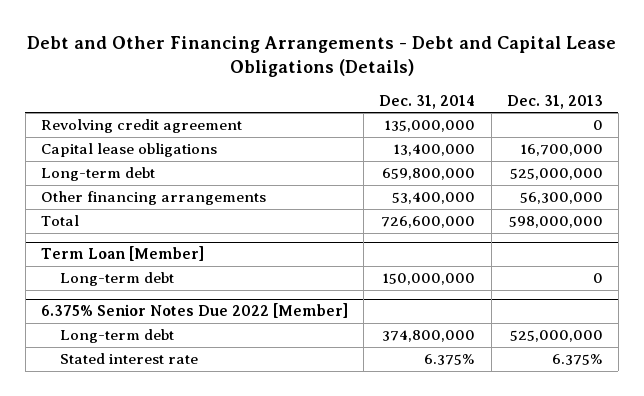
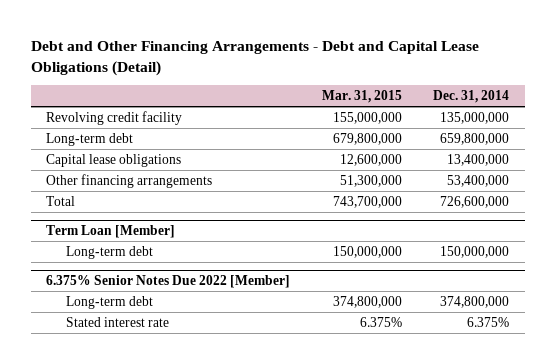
- Debt and Other Financing Arrangements - Debt and Capital Lease Obligations (Details)
+ Debt and Other Financing Arrangements - Debt and Capital Lease Obligations (Detail)
- | Dec. 31, 2014 | Dec. 31, 2013
+ | Mar. 31, 2015 | Dec. 31, 2014
- Revolving credit agreement | 135,000,000 | 0
+ Revolving credit facility | 155,000,000 | 135,000,000
moved down: Capital lease obligations | 12,600,000 | 13,400,000

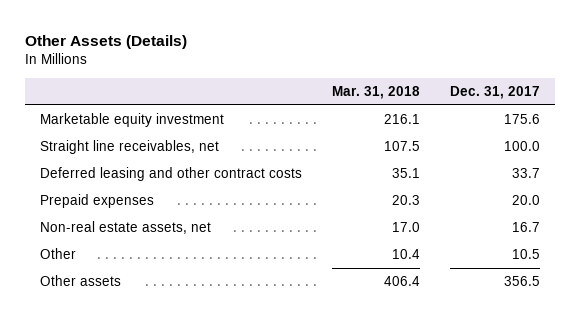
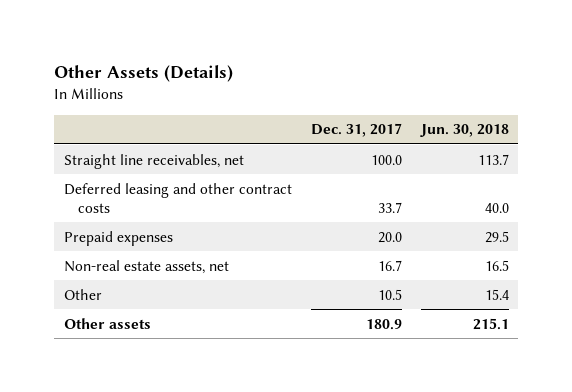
- | Mar. 31, 2018 | Dec. 31, 2017
+ | Dec. 31, 2017 | Jun. 30, 2018
- Marketable equity investment | 216.1 | 175.6
- Other assets | 406.4 | 356.5
+ Other assets | 180.9 | 215.1

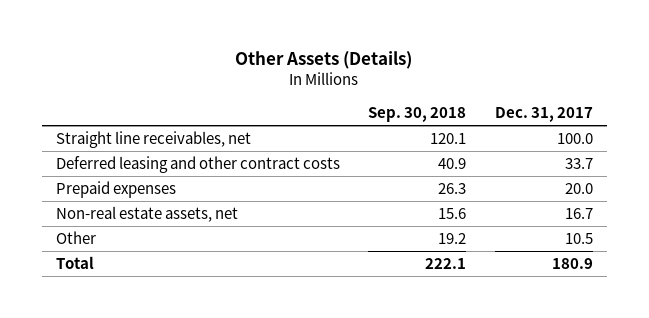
- | Dec. 31, 2017 | Jun. 30, 2018
+ | Sep. 30, 2018 | Dec. 31, 2017
- Other assets | 180.9 | 215.1
+ Total | 222.1 | 180.9

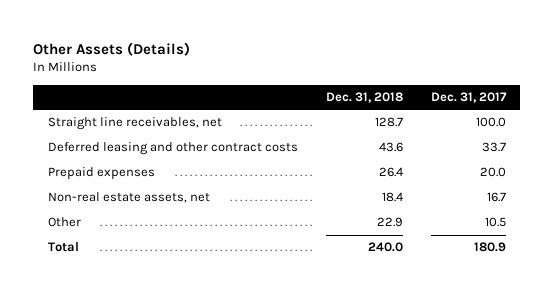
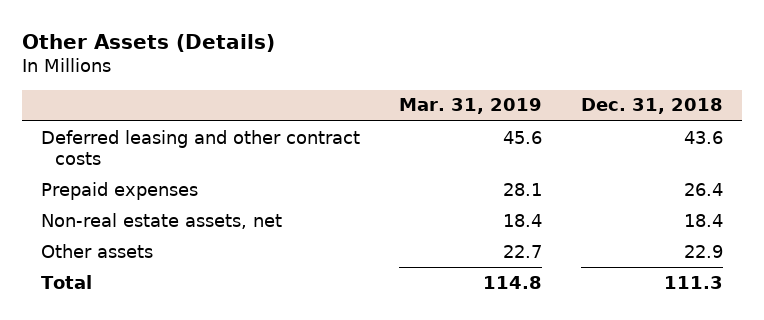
- | Dec. 31, 2018 | Dec. 31, 2017
+ | Mar. 31, 2019 | Dec. 31, 2018
- Straight line receivables, net | 128.7 | 100.0
- Other | 22.9 | 10.5
- Total | 240.0 | 180.9
+ Other assets | 22.7 | 22.9
+ Total | 114.8 | 111.3

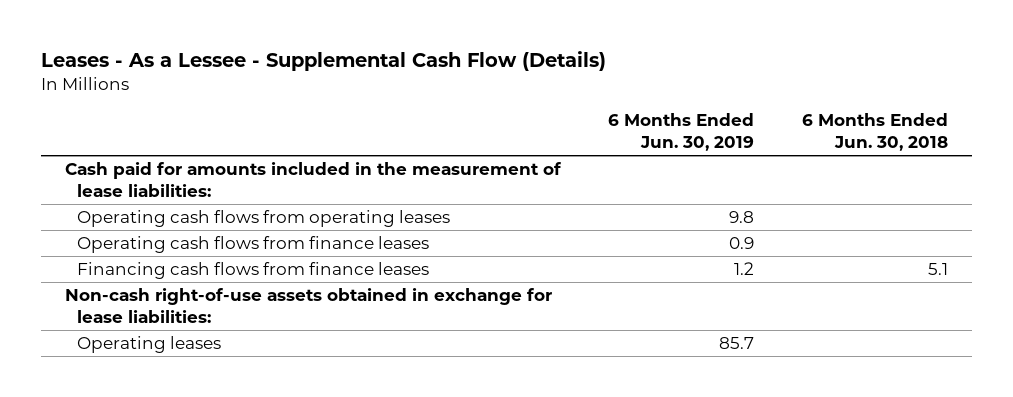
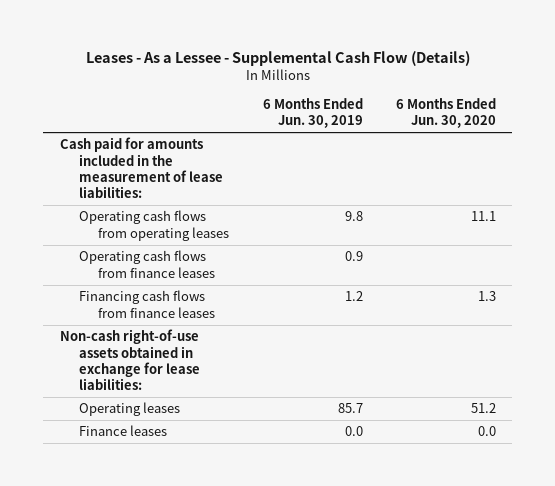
- | 6 Months Ended Jun. 30, 2019 | 6 Months Ended Jun. 30, 2018
+ | 6 Months Ended Jun. 30, 2019 | 6 Months Ended Jun. 30, 2020
+ Finance leases | 0.0 | 0.0

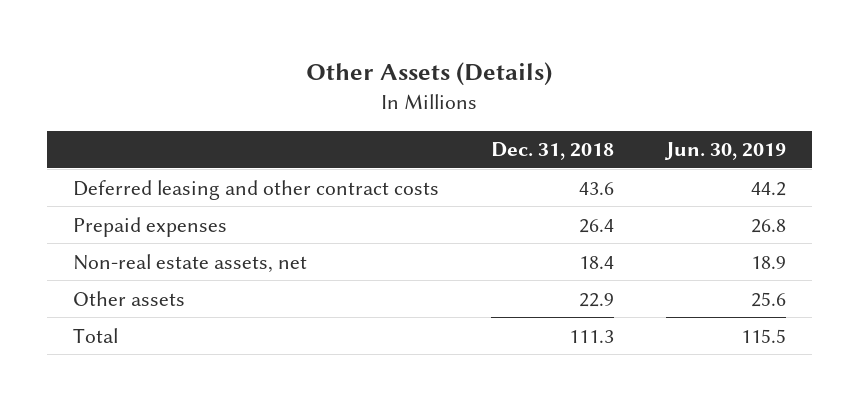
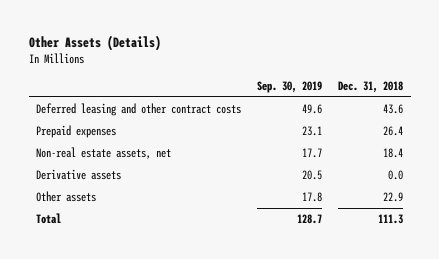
- | Dec. 31, 2018 | Jun. 30, 2019
+ | Sep. 30, 2019 | Dec. 31, 2018
+ Derivative assets | 20.5 | 0.0

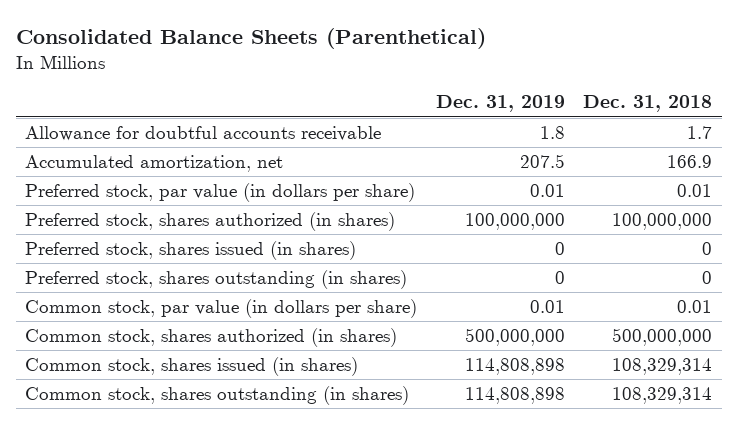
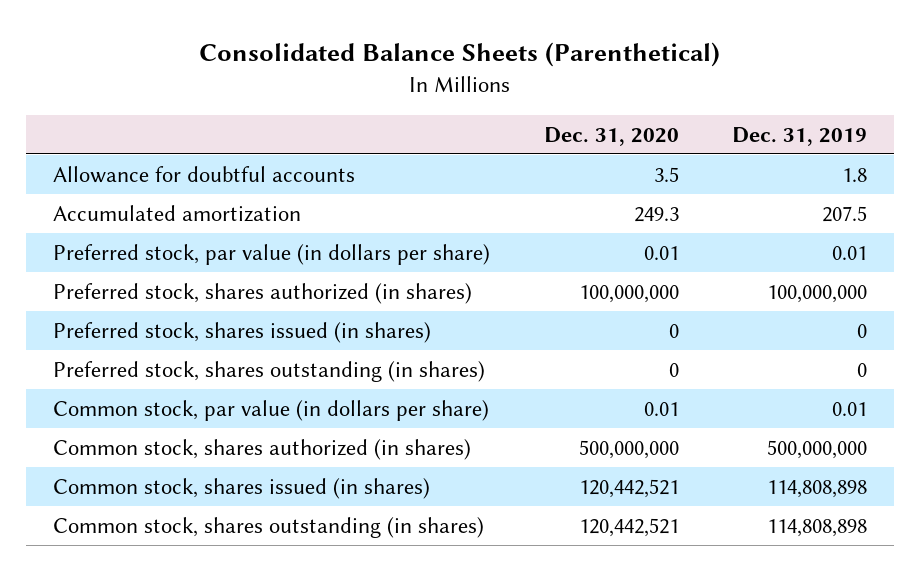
- | Dec. 31, 2019 | Dec. 31, 2018
+ | Dec. 31, 2020 | Dec. 31, 2019
- Allowance for doubtful accounts receivable | 1.8 | 1.7
- Accumulated amortization, net | 207.5 | 166.9
+ Allowance for doubtful accounts | 3.5 | 1.8
+ Accumulated amortization | 249.3 | 207.5

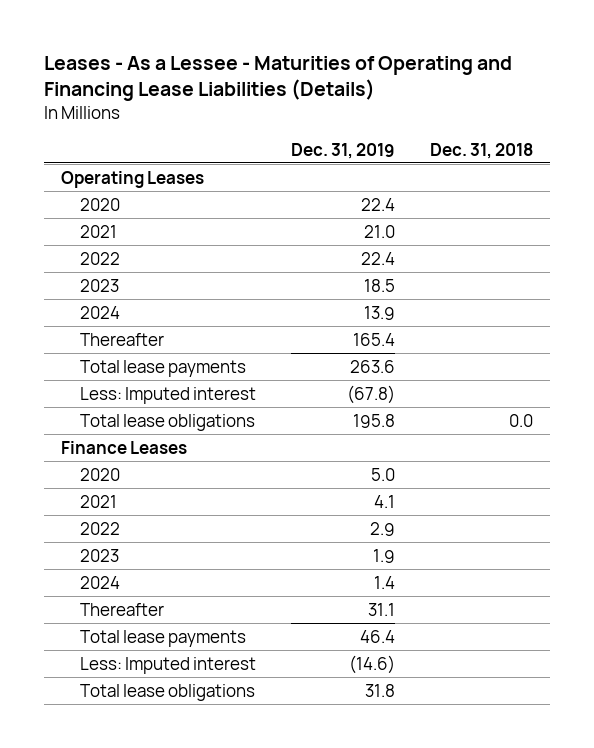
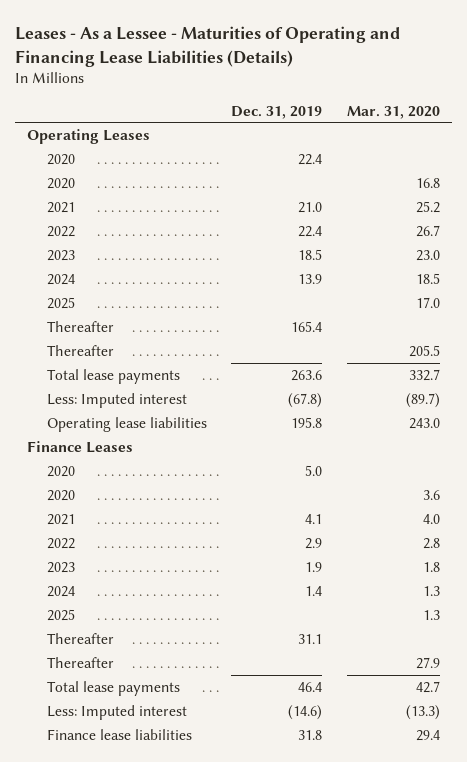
- | Dec. 31, 2019 | Dec. 31, 2018
+ | Dec. 31, 2019 | Mar. 31, 2020
+ 2020 | | 16.8
+ 2025 | | 17.0
+ Thereafter | | 205.5
- Total lease obligations | 195.8 | 0.0
+ Operating lease liabilities | 195.8 | 243.0
+ 2020 | | 3.6
+ 2025 | | 1.3
+ Thereafter | | 27.9
- Total lease obligations | 31.8 |
+ Finance lease liabilities | 31.8 | 29.4

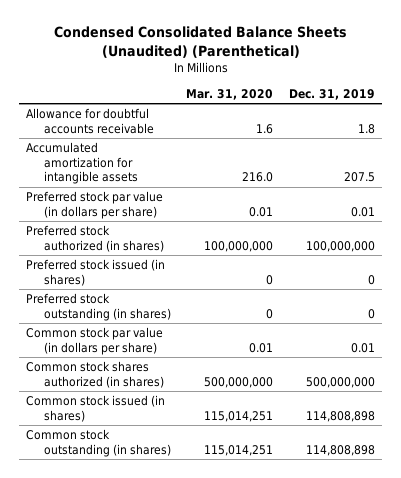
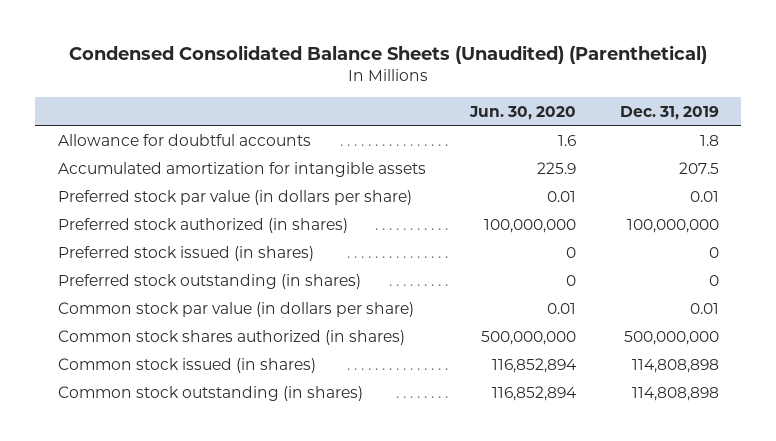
- | Mar. 31, 2020 | Dec. 31, 2019
+ | Jun. 30, 2020 | Dec. 31, 2019
- Allowance for doubtful accounts receivable | 1.6 | 1.8
+ Allowance for doubtful accounts | 1.6 | 1.8

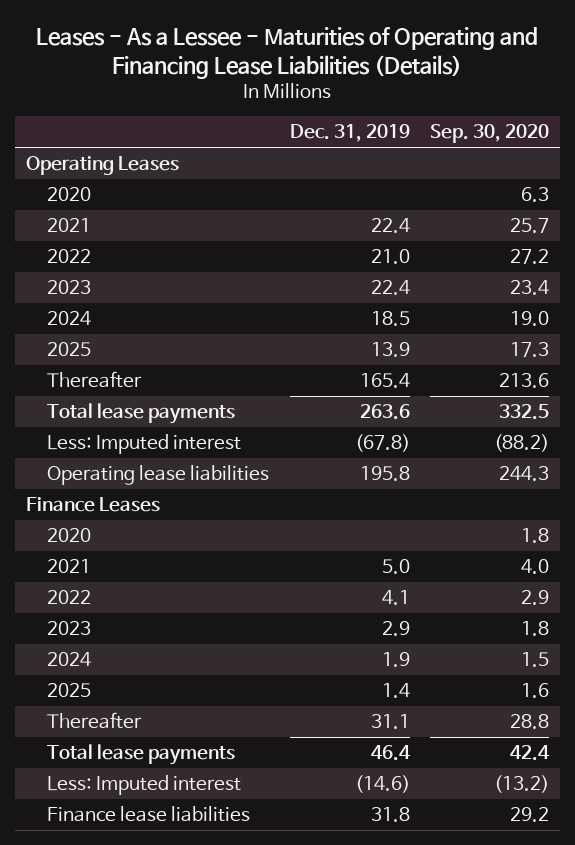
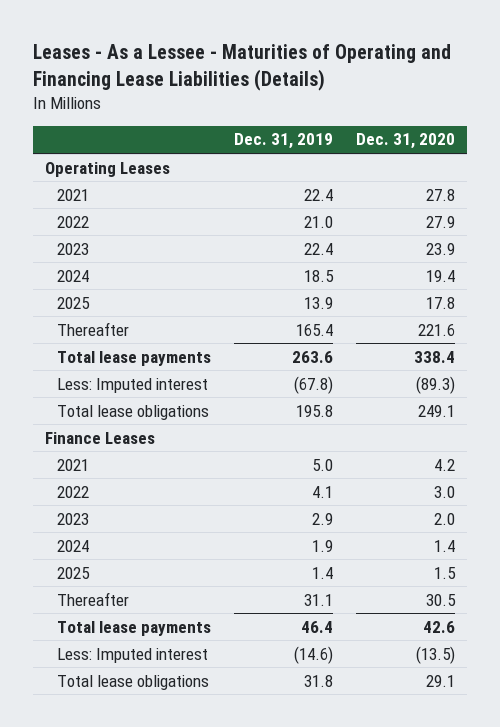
- | Dec. 31, 2019 | Sep. 30, 2020
+ | Dec. 31, 2019 | Dec. 31, 2020
- 2020 | | 6.3
- Operating lease liabilities | 195.8 | 244.3
+ Total lease obligations | 195.8 | 249.1
- 2020 | | 1.8
- Finance lease liabilities | 31.8 | 29.2
+ Total lease obligations | 31.8 | 29.1

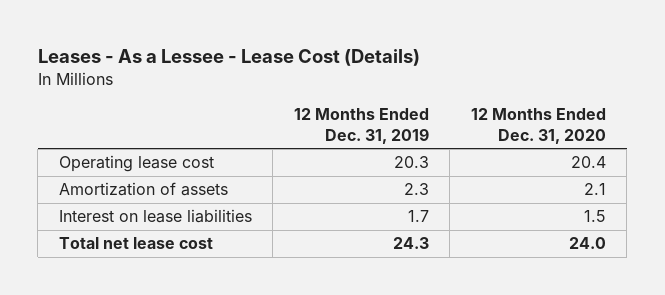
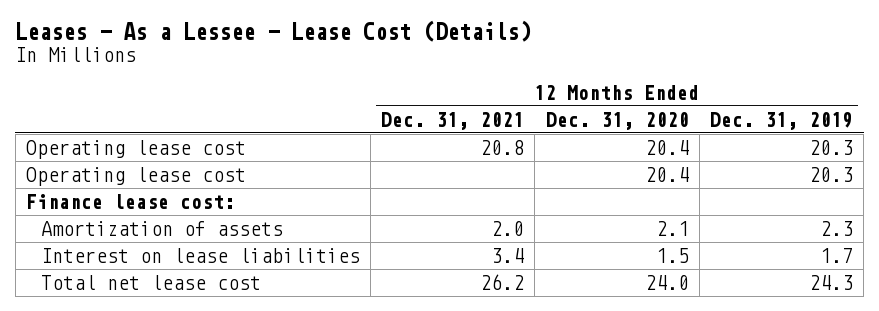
- | 12 Months Ended Dec. 31, 2019 | 12 Months Ended Dec. 31, 2020
+ | 12 Months Ended Dec. 31, 2021 | 12 Months Ended Dec. 31, 2020 | 12 Months Ended Dec. 31, 2019
+ Operating lease cost | | 20.4 | 20.3
+ Finance lease cost:

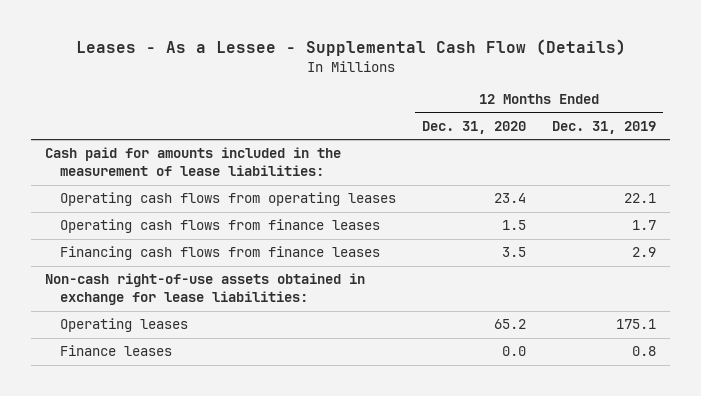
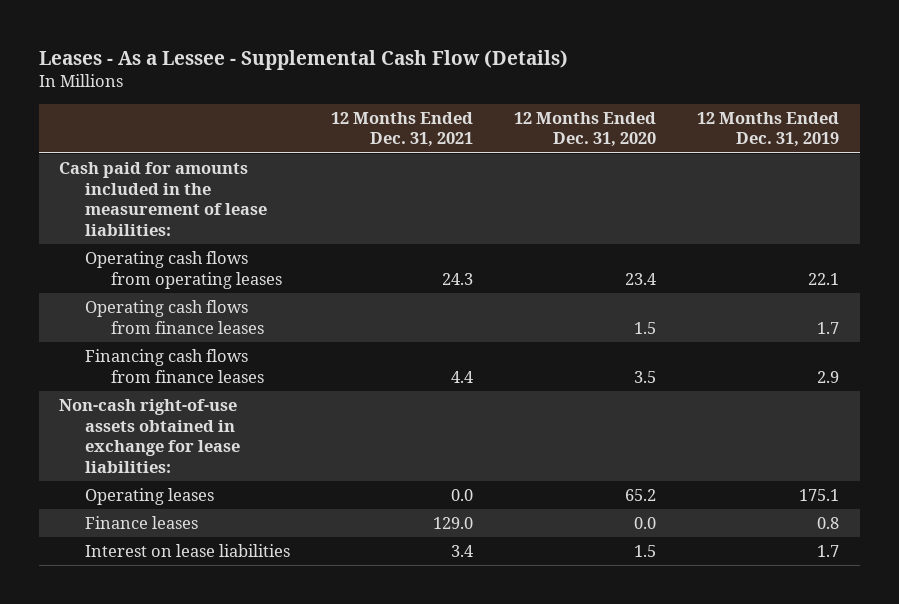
- | 12 Months Ended Dec. 31, 2020 | 12 Months Ended Dec. 31, 2019
+ | 12 Months Ended Dec. 31, 2021 | 12 Months Ended Dec. 31, 2020 | 12 Months Ended Dec. 31, 2019
+ Interest on lease liabilities | 3.4 | 1.5 | 1.7

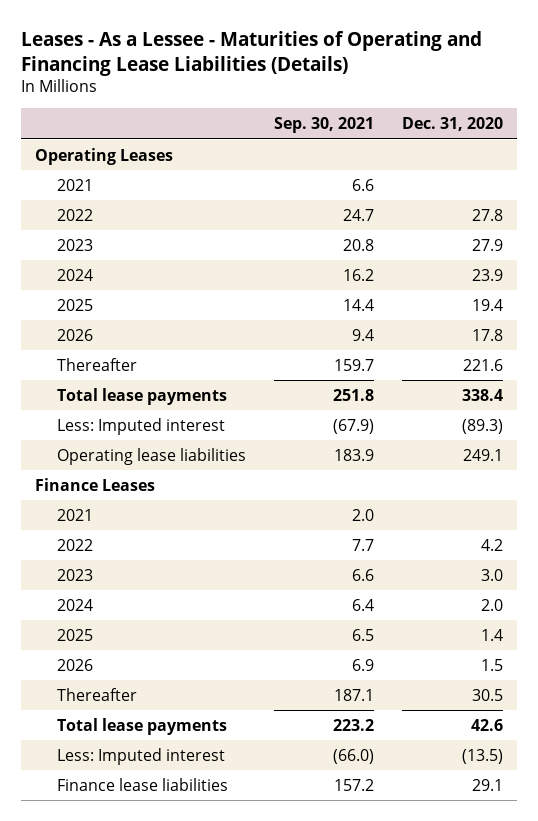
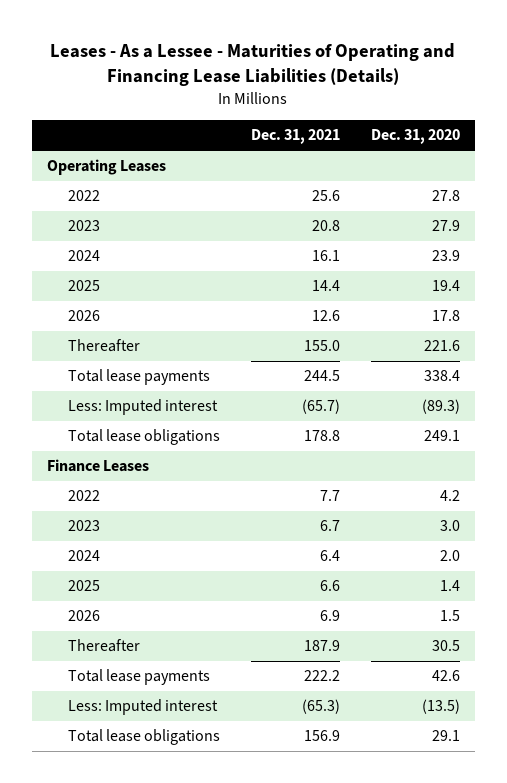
- | Sep. 30, 2021 | Dec. 31, 2020
+ | Dec. 31, 2021 | Dec. 31, 2020
- 2021 | 6.6 |
- Operating lease liabilities | 183.9 | 249.1
+ Total lease obligations | 178.8 | 249.1
- 2021 | 2.0 |
- Finance lease liabilities | 157.2 | 29.1
+ Total lease obligations | 156.9 | 29.1

